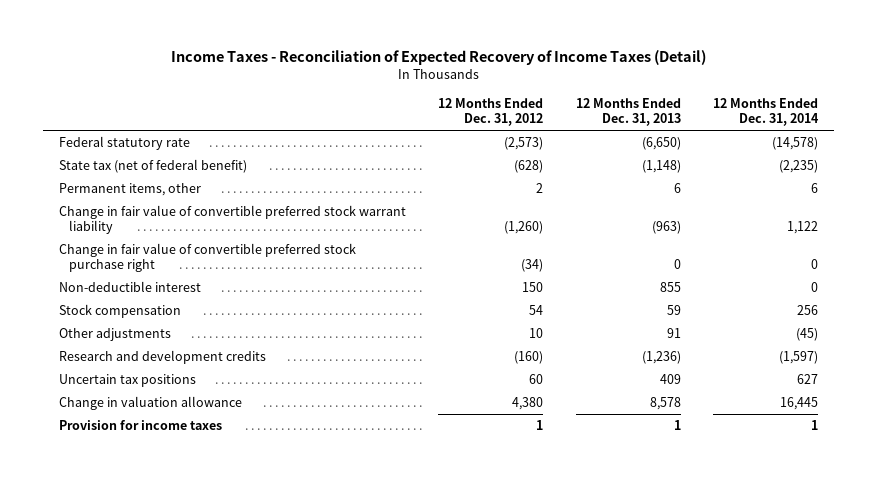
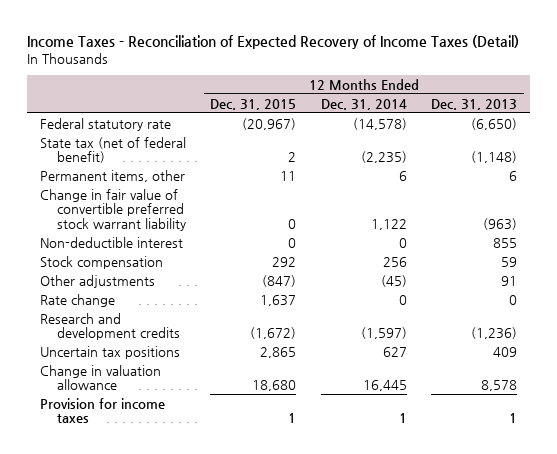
- | 12 Months Ended Dec. 31, 2012 | 12 Months Ended Dec. 31, 2013 | 12 Months Ended Dec. 31, 2014
+ | 12 Months Ended Dec. 31, 2015 | 12 Months Ended Dec. 31, 2014 | 12 Months Ended Dec. 31, 2013
- Change in fair value of convertible preferred stock purchase right | (34) | 0 | 0
+ Rate change | 1,637 | 0 | 0

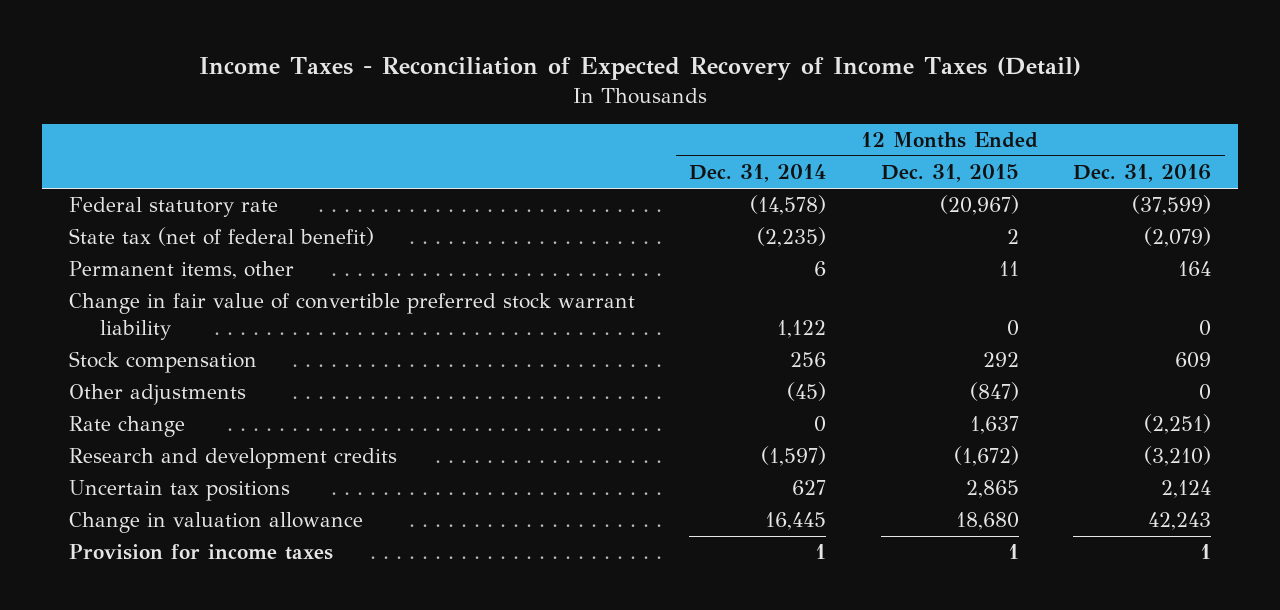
- | 12 Months Ended Dec. 31, 2015 | 12 Months Ended Dec. 31, 2014 | 12 Months Ended Dec. 31, 2013
+ | 12 Months Ended Dec. 31, 2014 | 12 Months Ended Dec. 31, 2015 | 12 Months Ended Dec. 31, 2016
- Non-deductible interest | 0 | 0 | 855

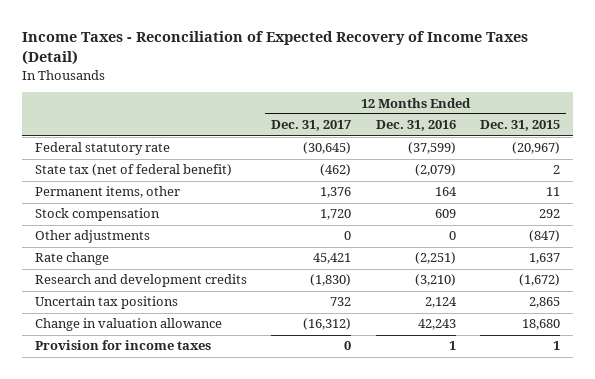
- | 12 Months Ended Dec. 31, 2014 | 12 Months Ended Dec. 31, 2015 | 12 Months Ended Dec. 31, 2016
+ | 12 Months Ended Dec. 31, 2017 | 12 Months Ended Dec. 31, 2016 | 12 Months Ended Dec. 31, 2015
- Change in fair value of convertible preferred stock warrant liability | 1,122 | 0 | 0

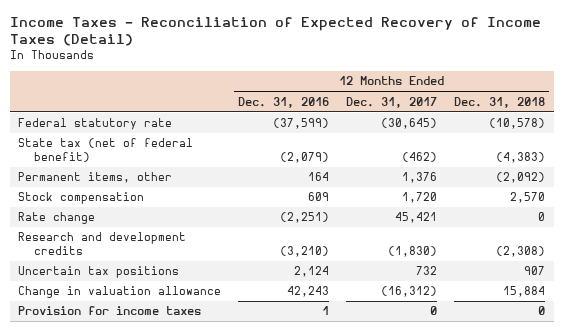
- | 12 Months Ended Dec. 31, 2017 | 12 Months Ended Dec. 31, 2016 | 12 Months Ended Dec. 31, 2015
+ | 12 Months Ended Dec. 31, 2016 | 12 Months Ended Dec. 31, 2017 | 12 Months Ended Dec. 31, 2018
- Other adjustments | 0 | 0 | (847)

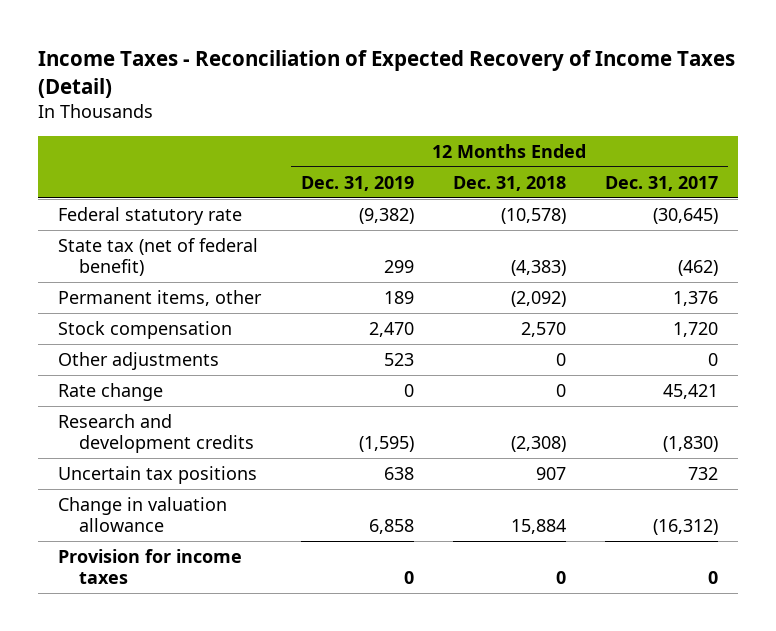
- | 12 Months Ended Dec. 31, 2016 | 12 Months Ended Dec. 31, 2017 | 12 Months Ended Dec. 31, 2018
+ | 12 Months Ended Dec. 31, 2019 | 12 Months Ended Dec. 31, 2018 | 12 Months Ended Dec. 31, 2017
+ Other adjustments | 523 | 0 | 0

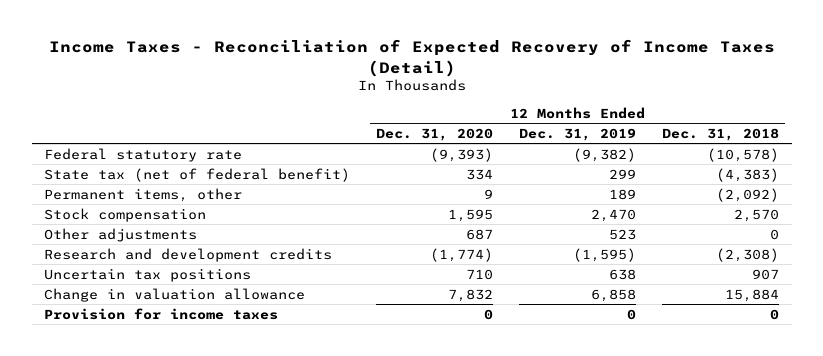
- | 12 Months Ended Dec. 31, 2019 | 12 Months Ended Dec. 31, 2018 | 12 Months Ended Dec. 31, 2017
+ | 12 Months Ended Dec. 31, 2020 | 12 Months Ended Dec. 31, 2019 | 12 Months Ended Dec. 31, 2018
- Rate change | 0 | 0 | 45,421

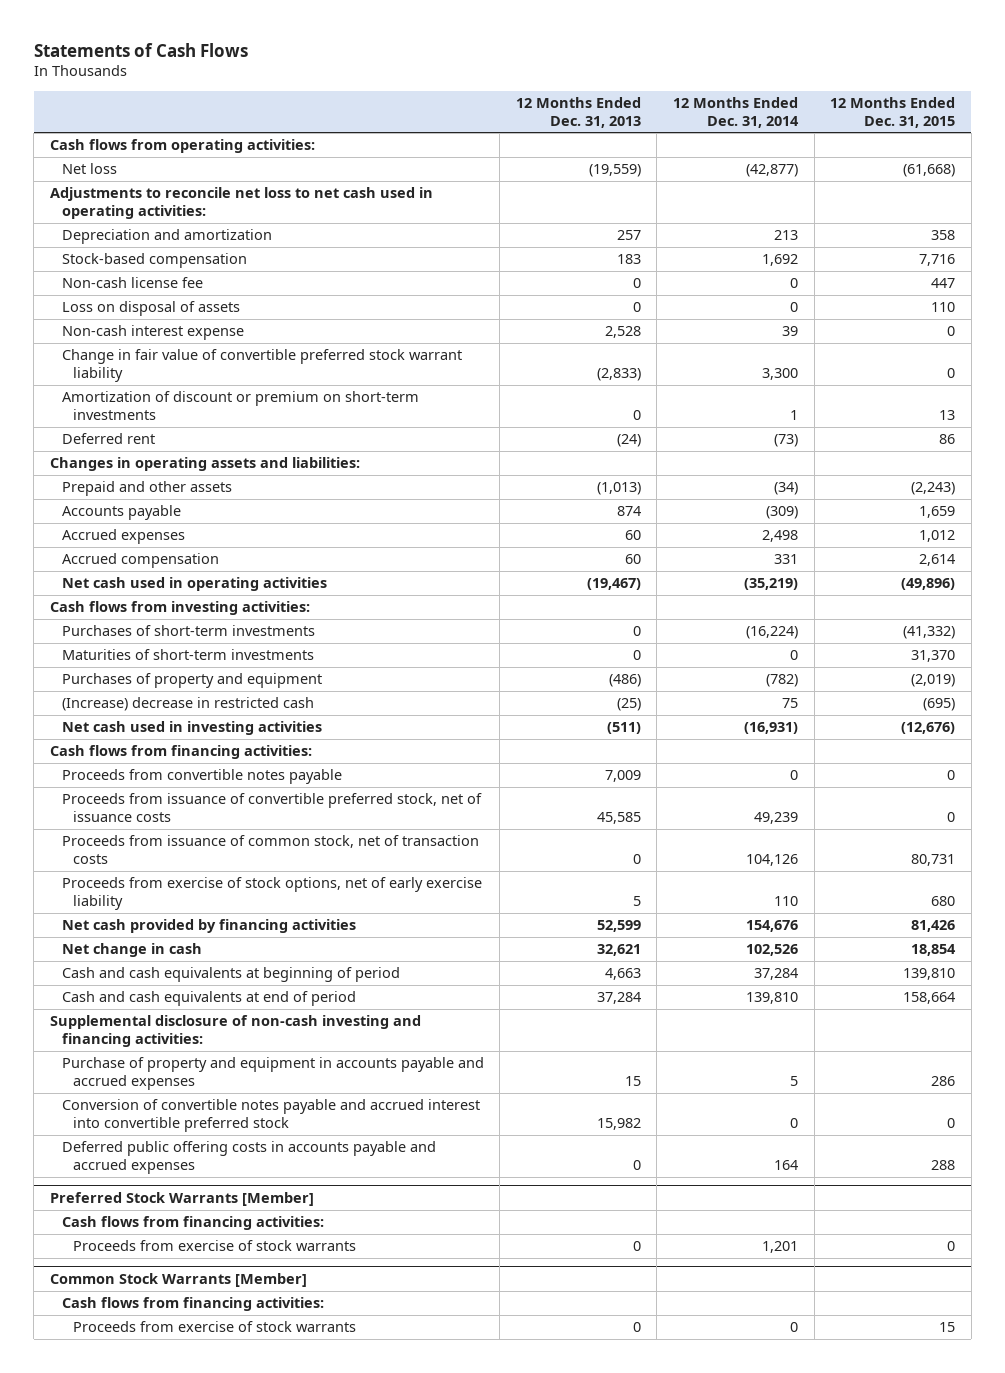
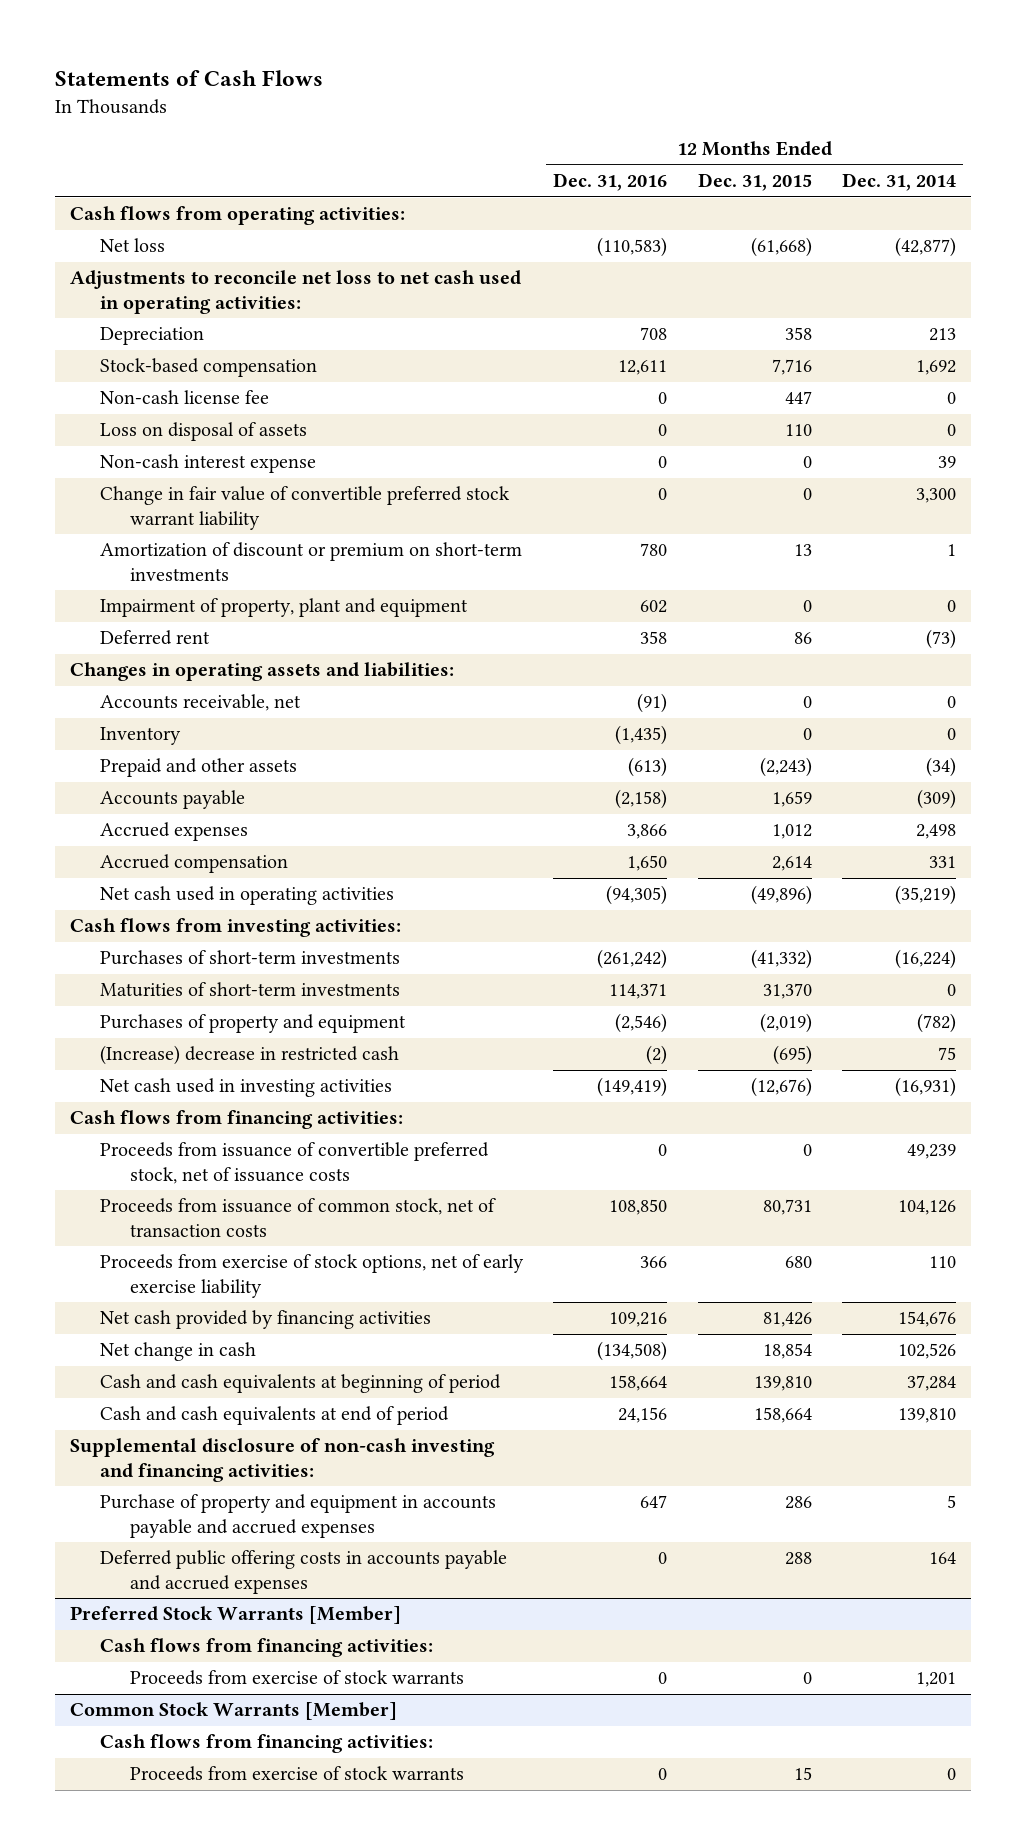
- | 12 Months Ended Dec. 31, 2013 | 12 Months Ended Dec. 31, 2014 | 12 Months Ended Dec. 31, 2015
+ | 12 Months Ended Dec. 31, 2016 | 12 Months Ended Dec. 31, 2015 | 12 Months Ended Dec. 31, 2014
- Depreciation and amortization | 257 | 213 | 358
+ Depreciation | 708 | 358 | 213
+ Impairment of property, plant and equipment | 602 | 0 | 0
+ Accounts receivable, net | (91) | 0 | 0
+ Inventory | (1,435) | 0 | 0
- Proceeds from convertible notes payable | 7,009 | 0 | 0
- Conversion of convertible notes payable and accrued interest into convertible preferred stock | 15,982 | 0 | 0

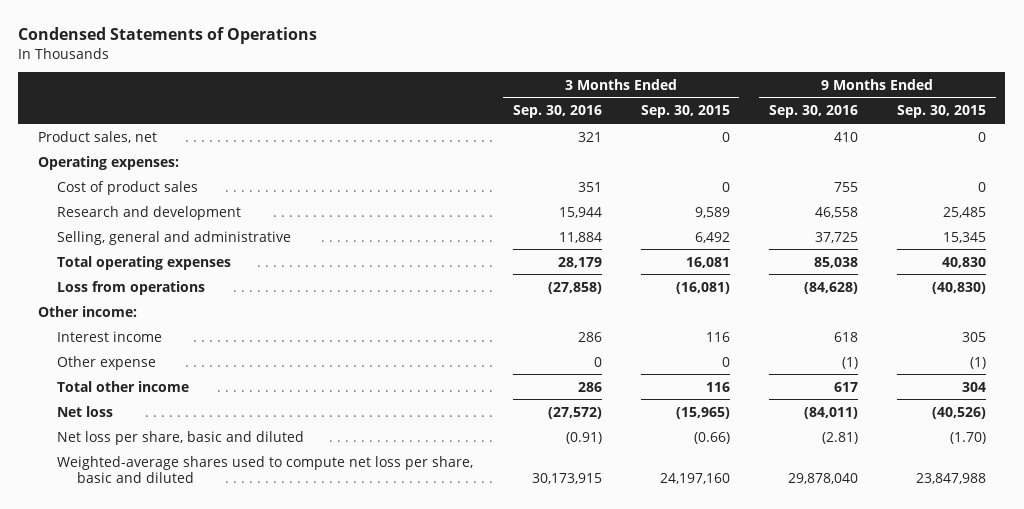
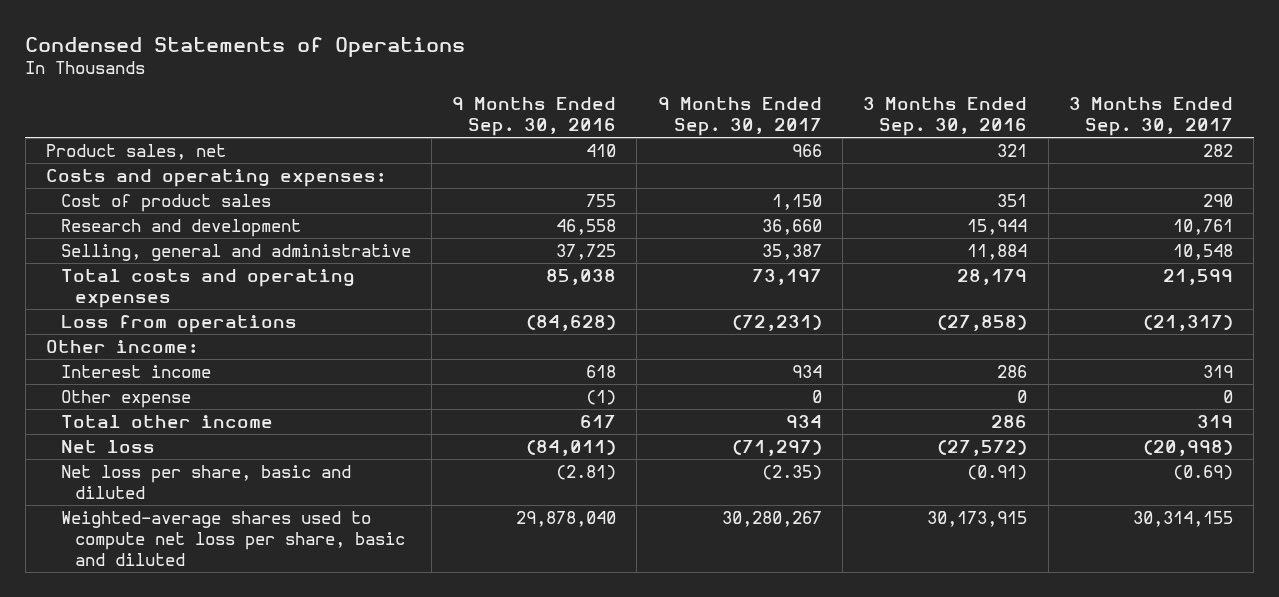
- | 3 Months Ended Sep. 30, 2016 | 3 Months Ended Sep. 30, 2015 | 9 Months Ended Sep. 30, 2016 | 9 Months Ended Sep. 30, 2015
+ | 9 Months Ended Sep. 30, 2016 | 9 Months Ended Sep. 30, 2017 | 3 Months Ended Sep. 30, 2016 | 3 Months Ended Sep. 30, 2017
- Operating expenses:
+ Costs and operating expenses:
- Total operating expenses | 28,179 | 16,081 | 85,038 | 40,830
+ Total costs and operating expenses | 85,038 | 73,197 | 28,179 | 21,599

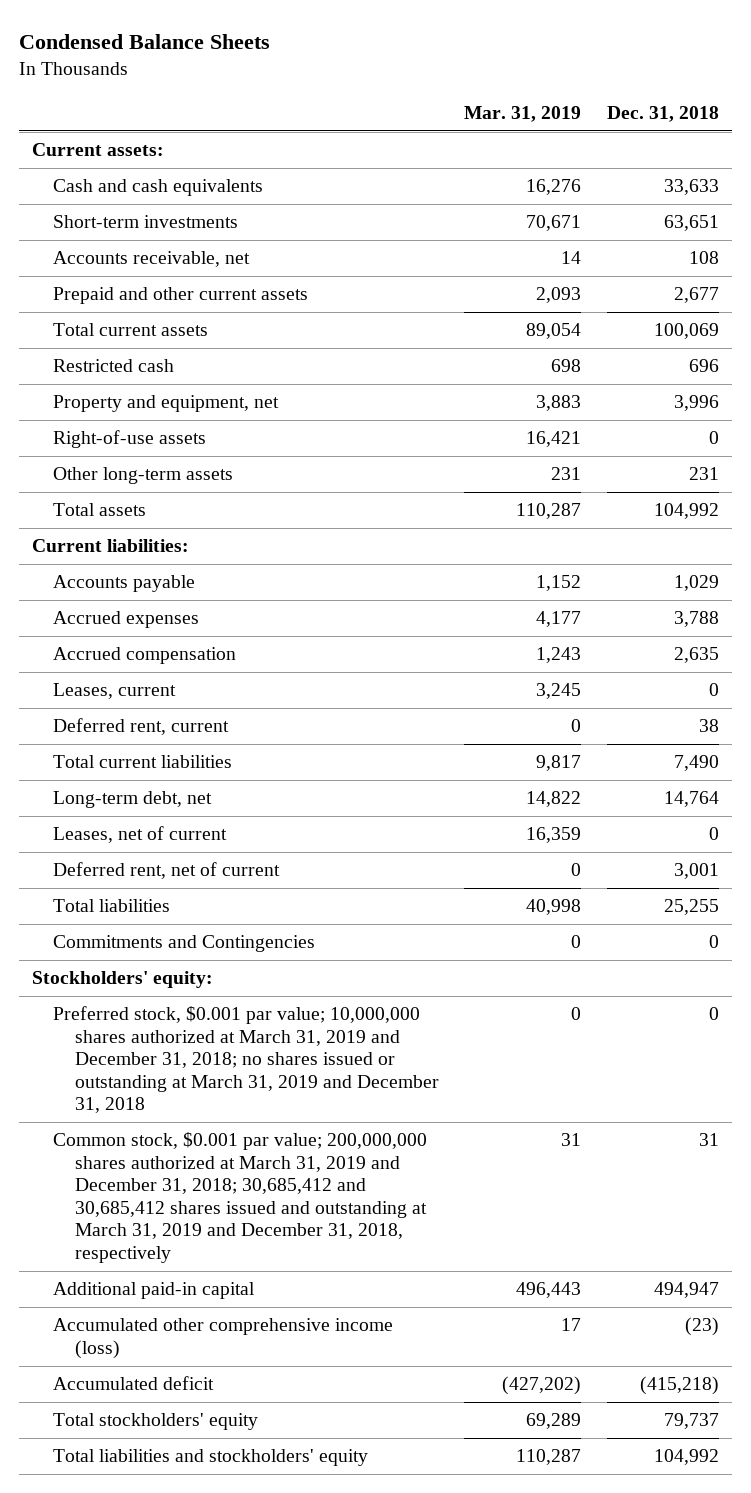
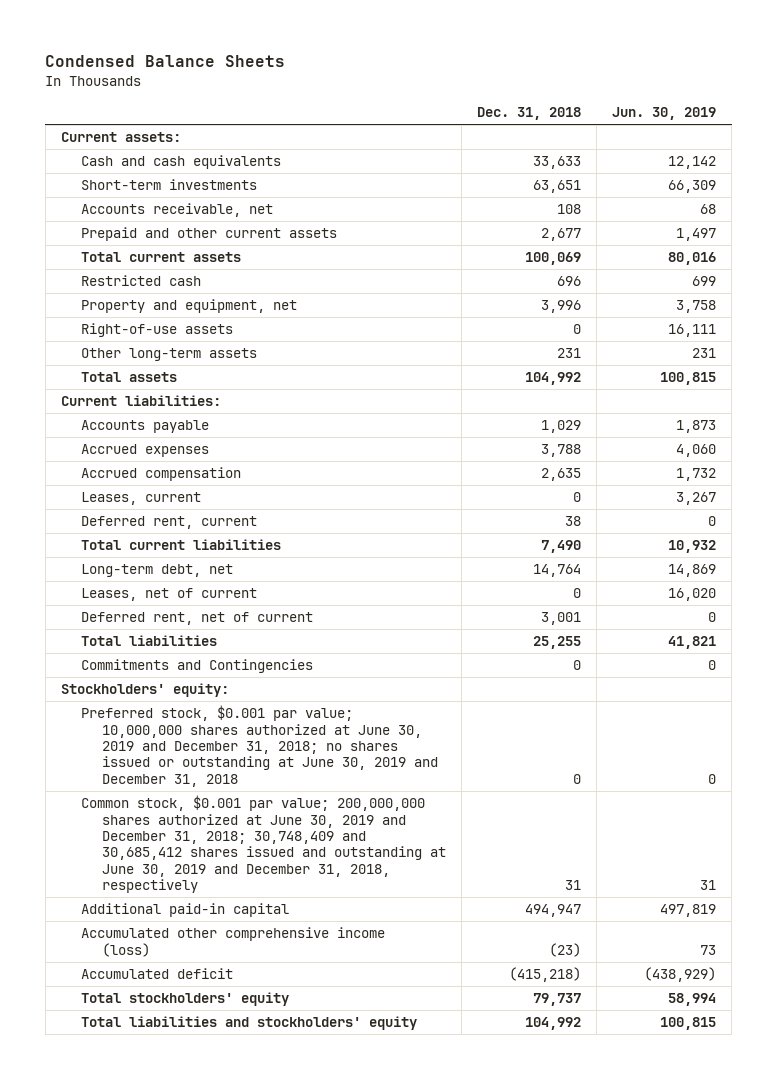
- | Mar. 31, 2019 | Dec. 31, 2018
+ | Dec. 31, 2018 | Jun. 30, 2019
- Preferred stock, $0.001 par value; 10,000,000 shares authorized at March 31, 2019 and December 31, 2018; no shares issued or outstanding at March 31, 2019 and December 31, 2018 | 0 | 0
- Common stock, $0.001 par value; 200,000,000 shares authorized at March 31, 2019 and December 31, 2018; 30,685,412 and 30,685,412 shares issued and outstanding at March 31, 2019 and December 31, 2018, respectively | 31 | 31
+ Preferred stock, $0.001 par value; 10,000,000 shares authorized at June 30, 2019 and December 31, 2018; no shares issued or outstanding at June 30, 2019 and December 31, 2018 | 0 | 0
+ Common stock, $0.001 par value; 200,000,000 shares authorized at June 30, 2019 and December 31, 2018; 30,748,409 and 30,685,412 shares issued and outstanding at June 30, 2019 and December 31, 2018, respectively | 31 | 31

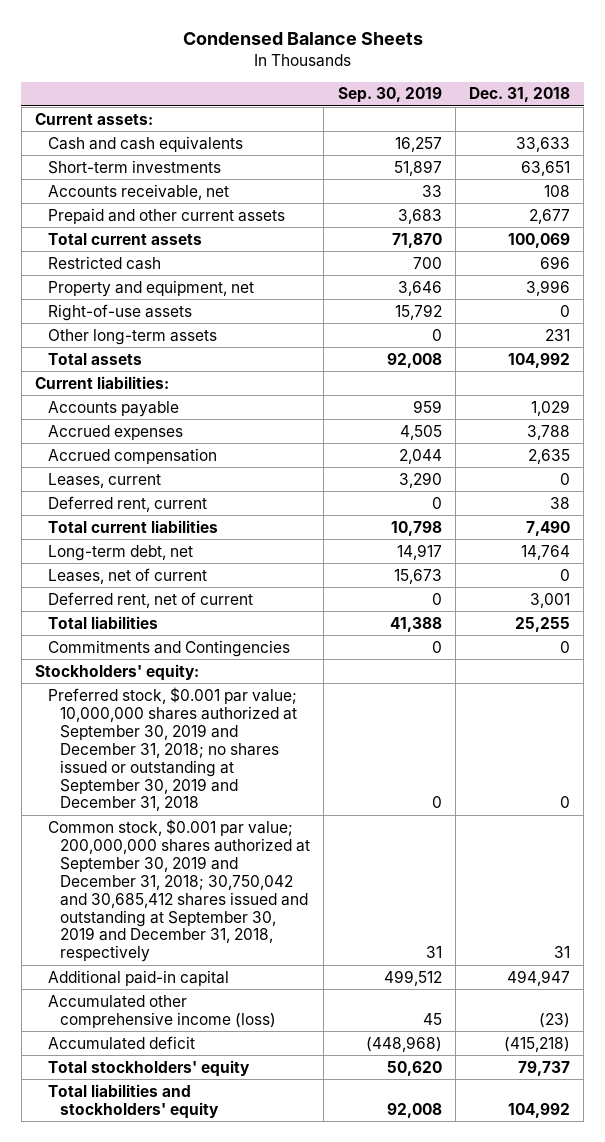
- | Dec. 31, 2018 | Jun. 30, 2019
+ | Sep. 30, 2019 | Dec. 31, 2018
- Preferred stock, $0.001 par value; 10,000,000 shares authorized at June 30, 2019 and December 31, 2018; no shares issued or outstanding at June 30, 2019 and December 31, 2018 | 0 | 0
- Common stock, $0.001 par value; 200,000,000 shares authorized at June 30, 2019 and December 31, 2018; 30,748,409 and 30,685,412 shares issued and outstanding at June 30, 2019 and December 31, 2018, respectively | 31 | 31
+ Preferred stock, $0.001 par value; 10,000,000 shares authorized at September 30, 2019 and December 31, 2018; no shares issued or outstanding at September 30, 2019 and December 31, 2018 | 0 | 0
+ Common stock, $0.001 par value; 200,000,000 shares authorized at September 30, 2019 and December 31, 2018; 30,750,042 and 30,685,412 shares issued and outstanding at September 30, 2019 and December 31, 2018, respectively | 31 | 31

